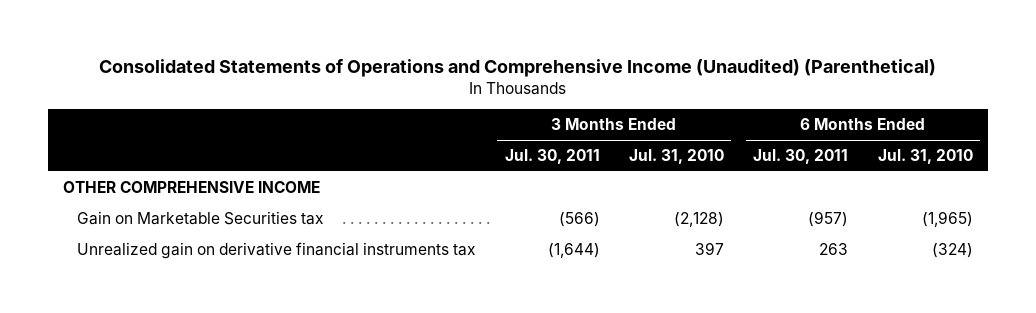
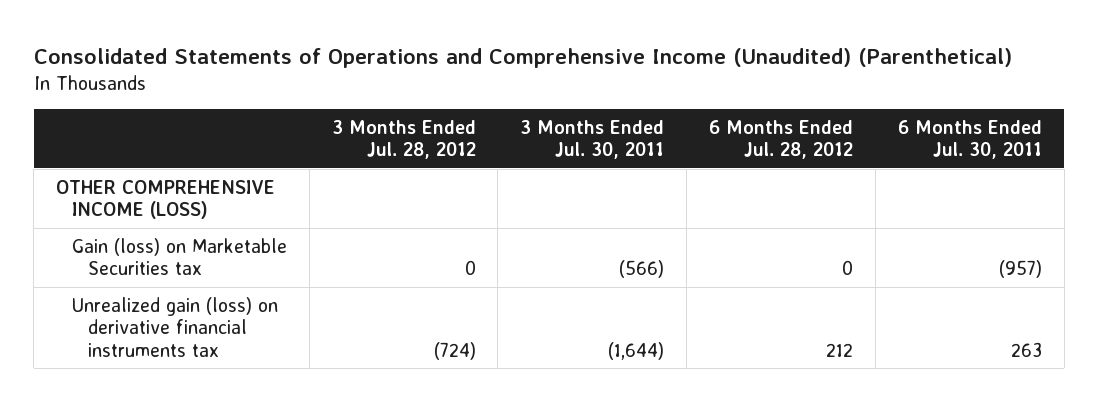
- | 3 Months Ended Jul. 30, 2011 | 3 Months Ended Jul. 31, 2010 | 6 Months Ended Jul. 30, 2011 | 6 Months Ended Jul. 31, 2010
+ | 3 Months Ended Jul. 28, 2012 | 3 Months Ended Jul. 30, 2011 | 6 Months Ended Jul. 28, 2012 | 6 Months Ended Jul. 30, 2011
- OTHER COMPREHENSIVE INCOME
- Gain on Marketable Securities tax | (566) | (2,128) | (957) | (1,965)
- Unrealized gain on derivative financial instruments tax | (1,644) | 397 | 263 | (324)
+ OTHER COMPREHENSIVE INCOME (LOSS)
+ Gain (loss) on Marketable Securities tax | 0 | (566) | 0 | (957)
+ Unrealized gain (loss) on derivative financial instruments tax | (724) | (1,644) | 212 | 263

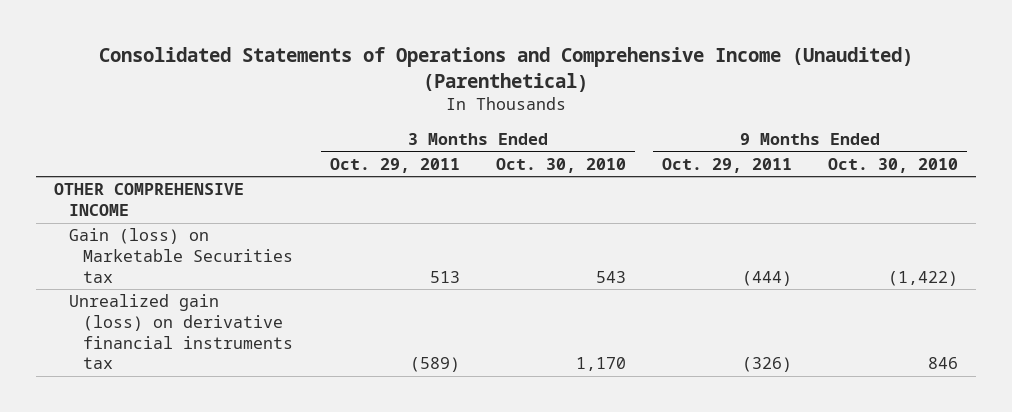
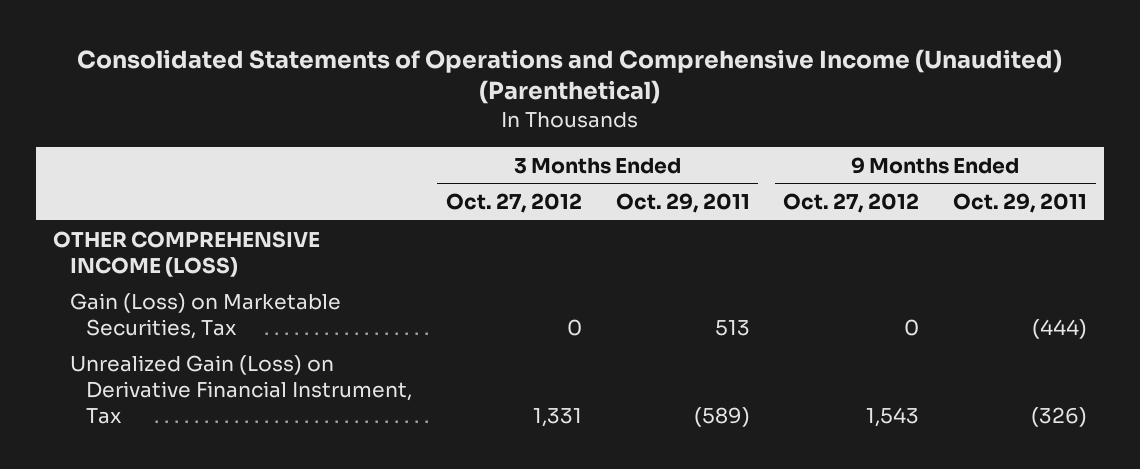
- | 3 Months Ended Oct. 29, 2011 | 3 Months Ended Oct. 30, 2010 | 9 Months Ended Oct. 29, 2011 | 9 Months Ended Oct. 30, 2010
+ | 3 Months Ended Oct. 27, 2012 | 3 Months Ended Oct. 29, 2011 | 9 Months Ended Oct. 27, 2012 | 9 Months Ended Oct. 29, 2011
- OTHER COMPREHENSIVE INCOME
- Gain (loss) on Marketable Securities tax | 513 | 543 | (444) | (1,422)
- Unrealized gain (loss) on derivative financial instruments tax | (589) | 1,170 | (326) | 846
+ OTHER COMPREHENSIVE INCOME (LOSS)
+ Gain (Loss) on Marketable Securities, Tax | 0 | 513 | 0 | (444)
+ Unrealized Gain (Loss) on Derivative Financial Instrument, Tax | 1,331 | (589) | 1,543 | (326)

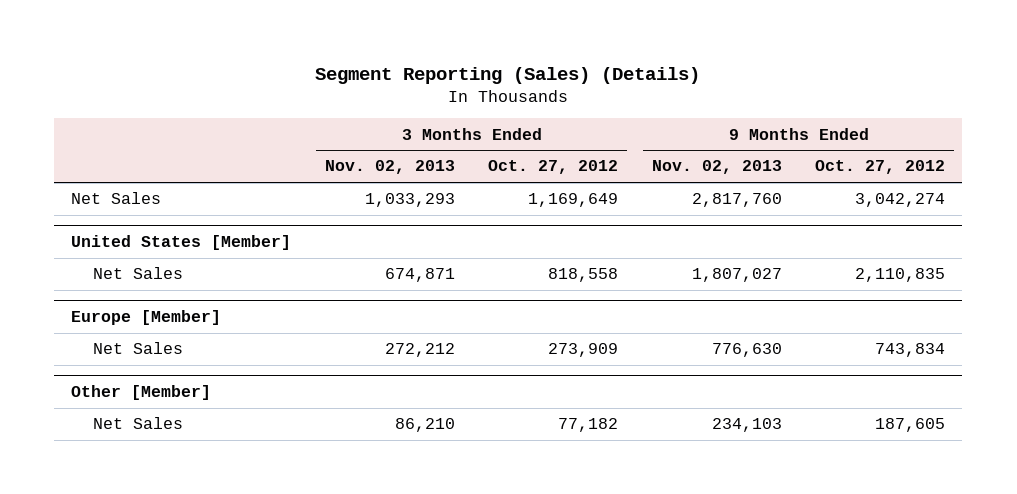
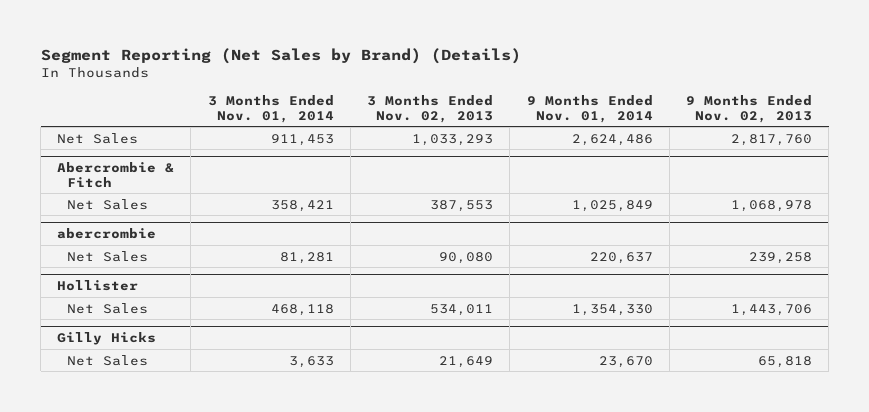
- Segment Reporting (Sales) (Details)
+ Segment Reporting (Net Sales by Brand) (Details)
- | 3 Months Ended Nov. 02, 2013 | 3 Months Ended Oct. 27, 2012 | 9 Months Ended Nov. 02, 2013 | 9 Months Ended Oct. 27, 2012
+ | 3 Months Ended Nov. 01, 2014 | 3 Months Ended Nov. 02, 2013 | 9 Months Ended Nov. 01, 2014 | 9 Months Ended Nov. 02, 2013
- United States [Member]
- Net Sales | 674,871 | 818,558 | 1,807,027 | 2,110,835
- Europe [Member]
- Net Sales | 272,212 | 273,909 | 776,630 | 743,834
- Other [Member]
- Net Sales | 86,210 | 77,182 | 234,103 | 187,605
+ Abercrombie & Fitch
+ Net Sales | 358,421 | 387,553 | 1,025,849 | 1,068,978
+ abercrombie
+ Net Sales | 81,281 | 90,080 | 220,637 | 239,258
+ Hollister
+ Net Sales | 468,118 | 534,011 | 1,354,330 | 1,443,706
+ Gilly Hicks
+ Net Sales | 3,633 | 21,649 | 23,670 | 65,818

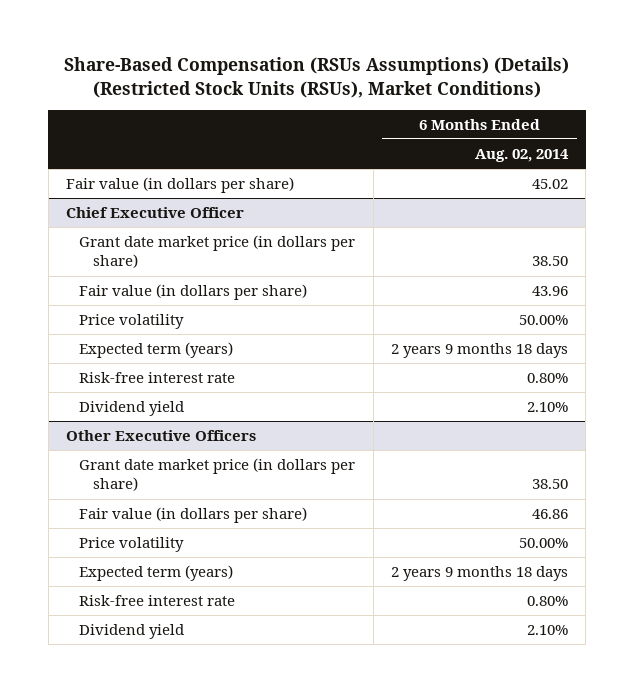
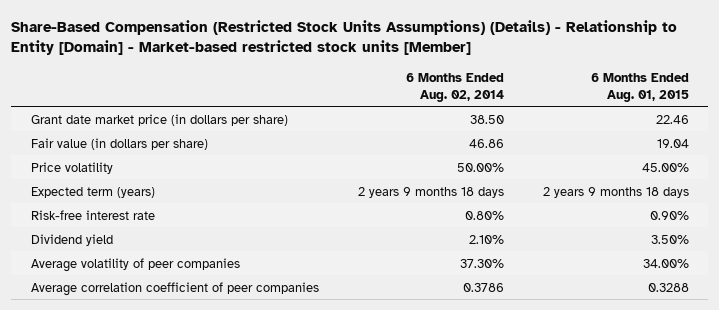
- Share-Based Compensation (RSUs Assumptions) (Details) (Restricted Stock Units (RSUs), Market Conditions)
+ Share-Based Compensation (Restricted Stock Units Assumptions) (Details) - Relationship to Entity [Domain] - Market-based restricted stock units [Member]
- | 6 Months Ended Aug. 02, 2014
+ | 6 Months Ended Aug. 02, 2014 | 6 Months Ended Aug. 01, 2015
- Fair value (in dollars per share) | 45.02
- Chief Executive Officer
- Fair value (in dollars per share) | 43.96
- Price volatility | 50.00%
- Expected term (years) | 2 years 9 months 18 days
- Risk-free interest rate | 0.80%
- Dividend yield | 2.10%
- Other Executive Officers
- Grant date market price (in dollars per share) | 38.50
+ Average volatility of peer companies | 37.30% | 34.00%
+ Average correlation coefficient of peer companies | 0.3786 | 0.3288

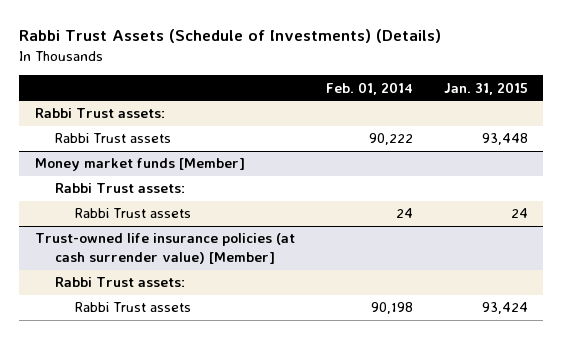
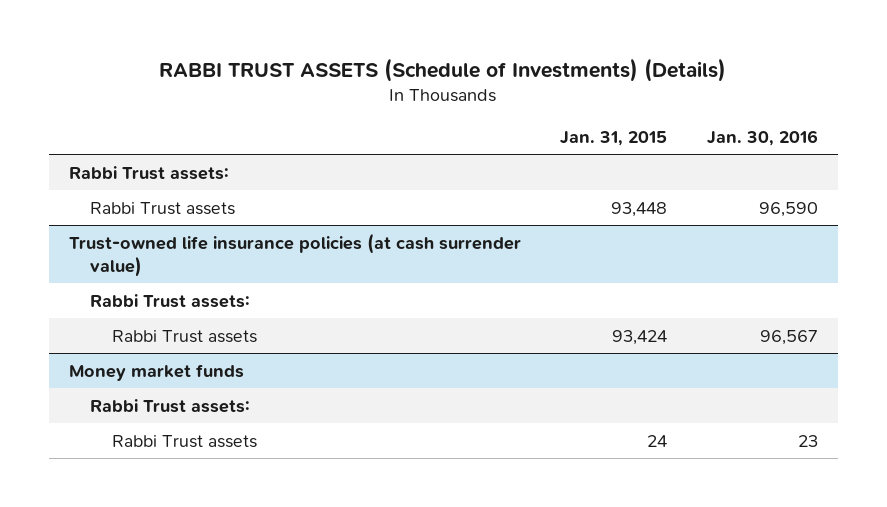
- Rabbi Trust Assets (Schedule of Investments) (Details)
+ RABBI TRUST ASSETS (Schedule of Investments) (Details)
- | Feb. 01, 2014 | Jan. 31, 2015
+ | Jan. 31, 2015 | Jan. 30, 2016
- Money market funds [Member]
- Rabbi Trust assets:
- Rabbi Trust assets | 24 | 24
- Trust-owned life insurance policies (at cash surrender value) [Member]
+ Trust-owned life insurance policies (at cash surrender value)
+ Money market funds
+ Rabbi Trust assets:
+ Rabbi Trust assets | 24 | 23

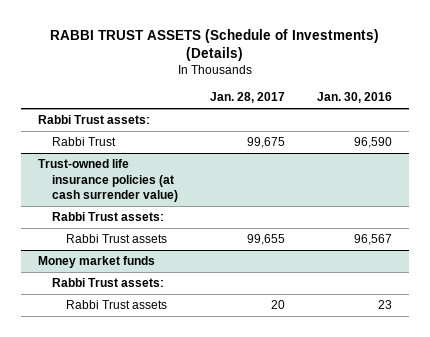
- | Jan. 31, 2015 | Jan. 30, 2016
+ | Jan. 28, 2017 | Jan. 30, 2016
- Rabbi Trust assets | 93,448 | 96,590
+ Rabbi Trust | 99,675 | 96,590

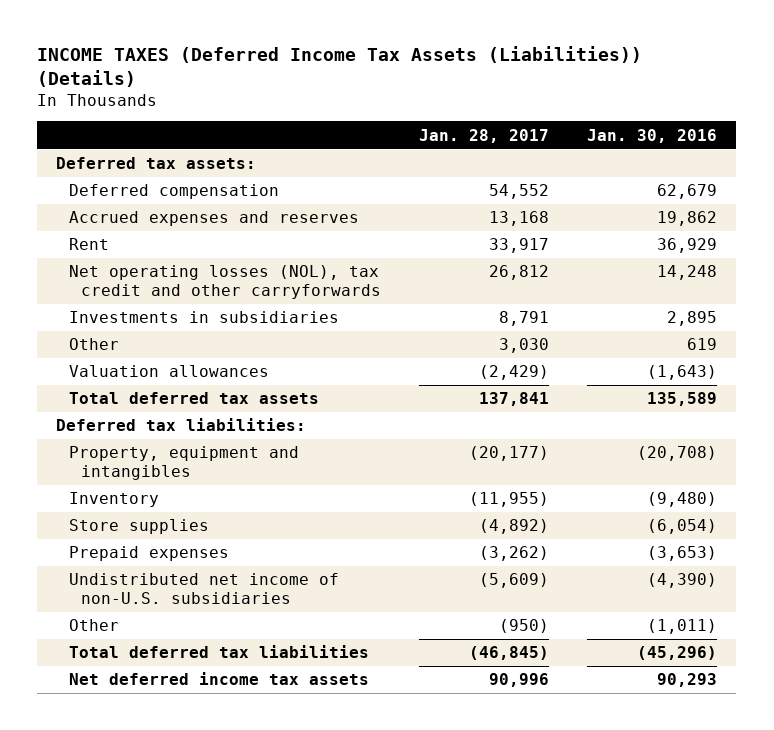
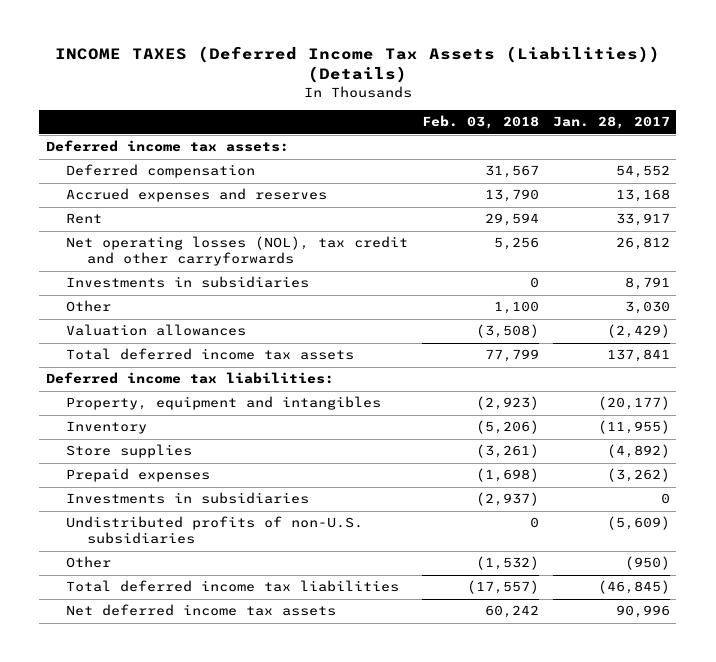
- | Jan. 28, 2017 | Jan. 30, 2016
+ | Feb. 03, 2018 | Jan. 28, 2017
- Deferred tax assets:
+ Deferred income tax assets:
- Total deferred tax assets | 137,841 | 135,589
- Deferred tax liabilities:
+ Total deferred income tax assets | 77,799 | 137,841
+ Deferred income tax liabilities:
- Undistributed net income of non-U.S. subsidiaries | (5,609) | (4,390)
+ Investments in subsidiaries | (2,937) | 0
+ Undistributed profits of non-U.S. subsidiaries | 0 | (5,609)
- Total deferred tax liabilities | (46,845) | (45,296)
+ Total deferred income tax liabilities | (17,557) | (46,845)

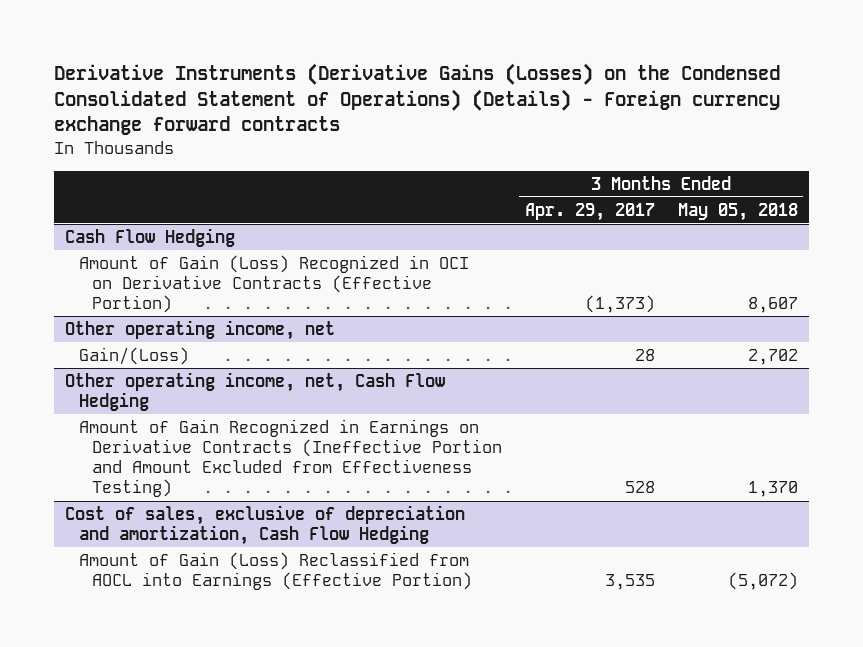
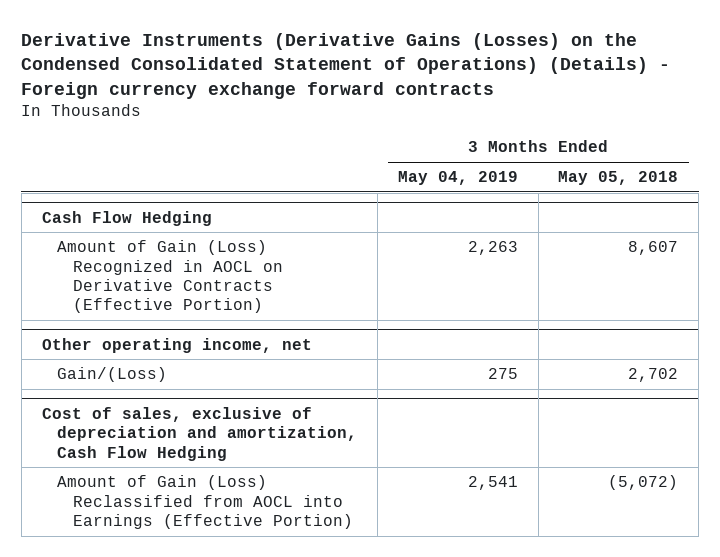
- | 3 Months Ended Apr. 29, 2017 | 3 Months Ended May 05, 2018
+ | 3 Months Ended May 04, 2019 | 3 Months Ended May 05, 2018
@ Cash Flow Hedging
- Amount of Gain (Loss) Recognized in OCI on Derivative Contracts (Effective Portion) | (1,373) | 8,607
+ Amount of Gain (Loss) Recognized in AOCL on Derivative Contracts (Effective Portion) | 2,263 | 8,607
- Other operating income, net, Cash Flow Hedging
- Amount of Gain Recognized in Earnings on Derivative Contracts (Ineffective Portion and Amount Excluded from Effectiveness Testing) | 528 | 1,370

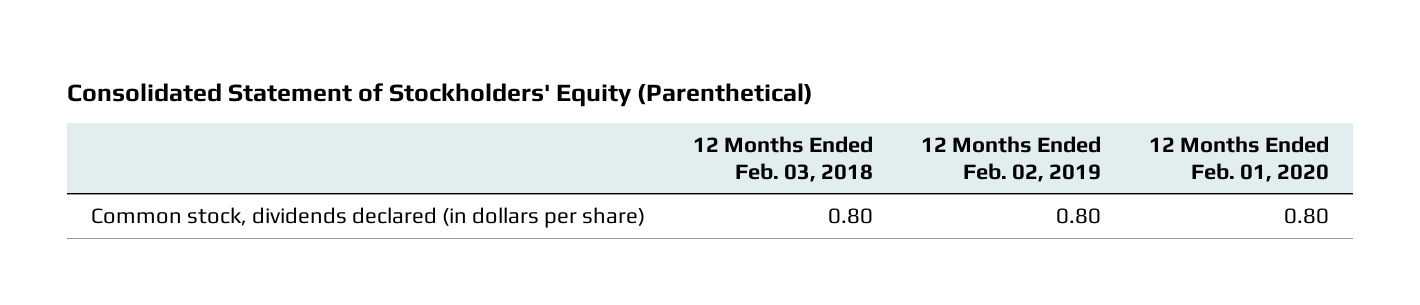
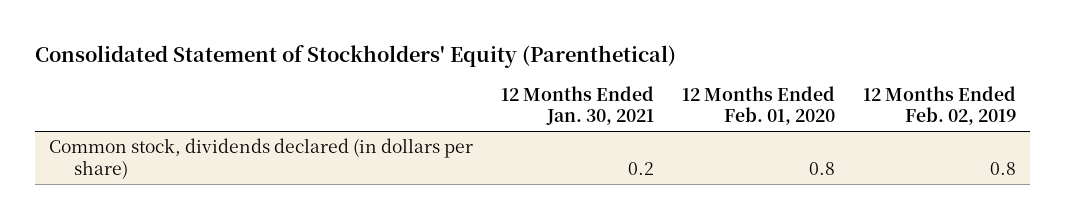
- | 12 Months Ended Feb. 03, 2018 | 12 Months Ended Feb. 02, 2019 | 12 Months Ended Feb. 01, 2020
+ | 12 Months Ended Jan. 30, 2021 | 12 Months Ended Feb. 01, 2020 | 12 Months Ended Feb. 02, 2019
- Common stock, dividends declared (in dollars per share) | 0.80 | 0.80 | 0.80
+ Common stock, dividends declared (in dollars per share) | 0.2 | 0.8 | 0.8

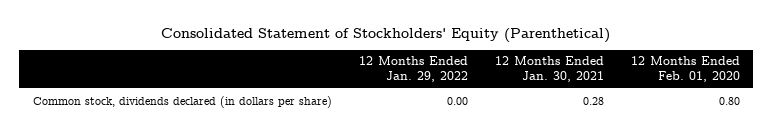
- | 12 Months Ended Jan. 30, 2021 | 12 Months Ended Feb. 01, 2020 | 12 Months Ended Feb. 02, 2019
+ | 12 Months Ended Jan. 29, 2022 | 12 Months Ended Jan. 30, 2021 | 12 Months Ended Feb. 01, 2020
- Common stock, dividends declared (in dollars per share) | 0.2 | 0.8 | 0.8
+ Common stock, dividends declared (in dollars per share) | 0.00 | 0.28 | 0.80

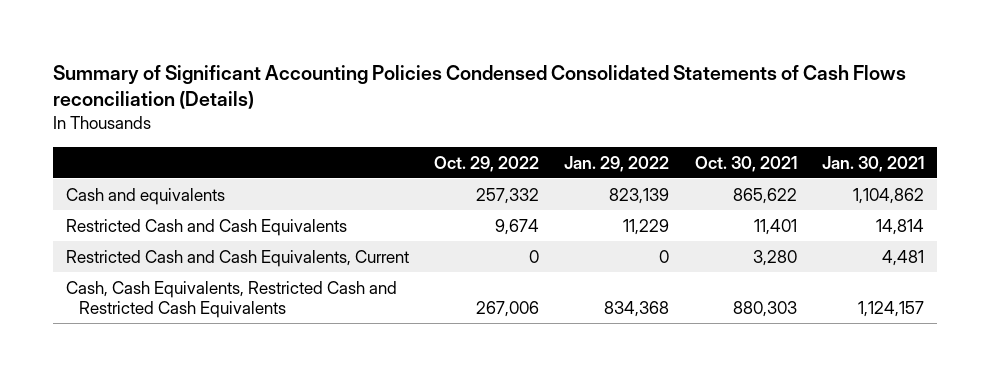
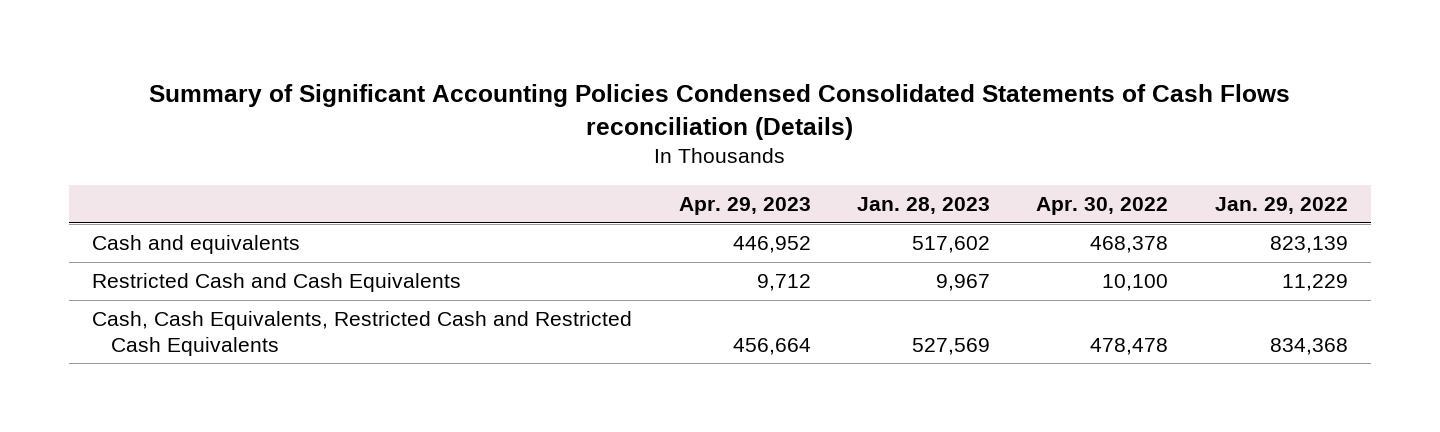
- | Oct. 29, 2022 | Jan. 29, 2022 | Oct. 30, 2021 | Jan. 30, 2021
+ | Apr. 29, 2023 | Jan. 28, 2023 | Apr. 30, 2022 | Jan. 29, 2022
- Restricted Cash and Cash Equivalents, Current | 0 | 0 | 3,280 | 4,481

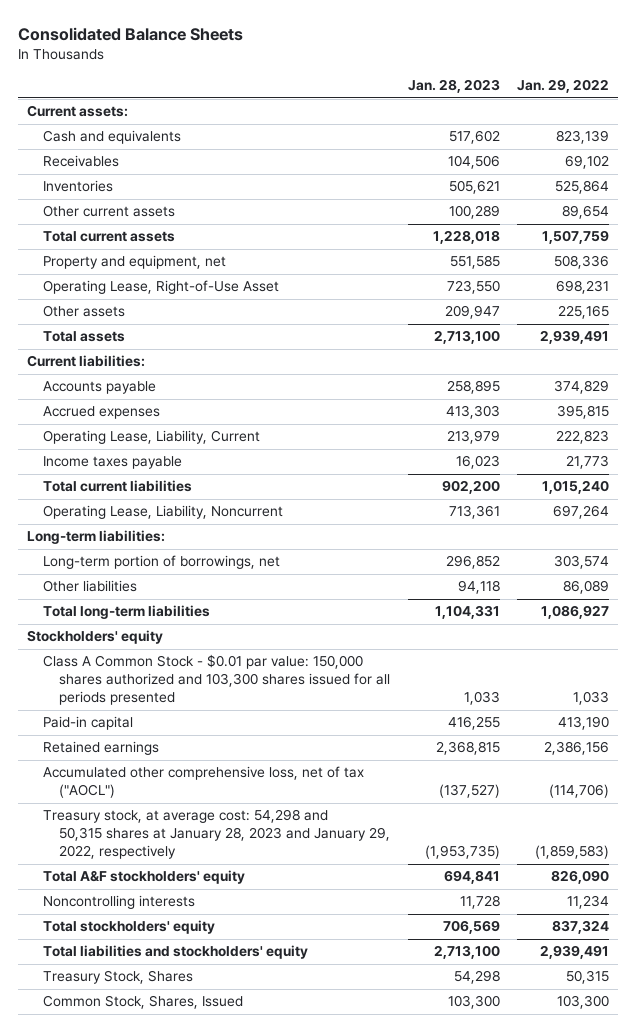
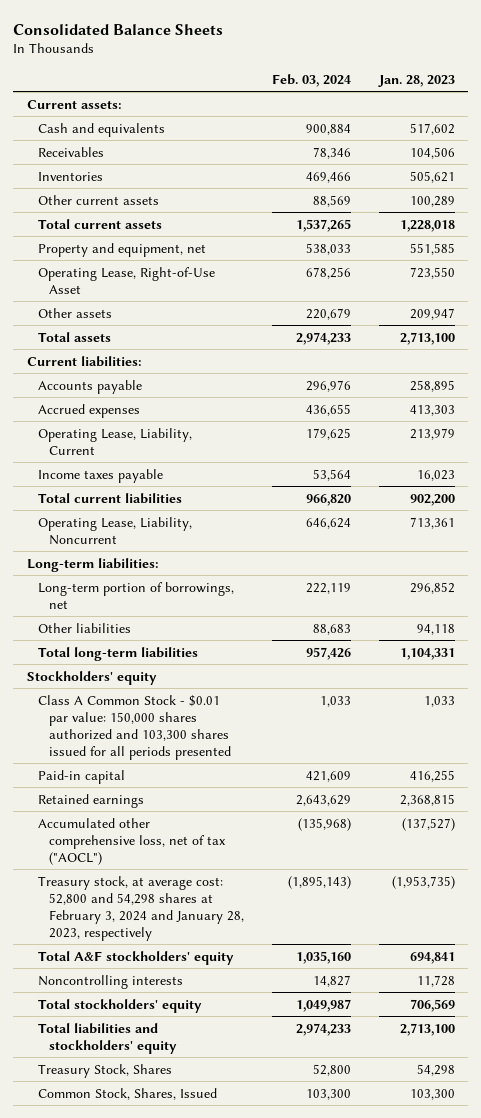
- | Jan. 28, 2023 | Jan. 29, 2022
+ | Feb. 03, 2024 | Jan. 28, 2023
- Treasury stock, at average cost: 54,298 and 50,315 shares at January 28, 2023 and January 29, 2022, respectively | (1,953,735) | (1,859,583)
+ Treasury stock, at average cost: 52,800 and 54,298 shares at February 3, 2024 and January 28, 2023, respectively | (1,895,143) | (1,953,735)

